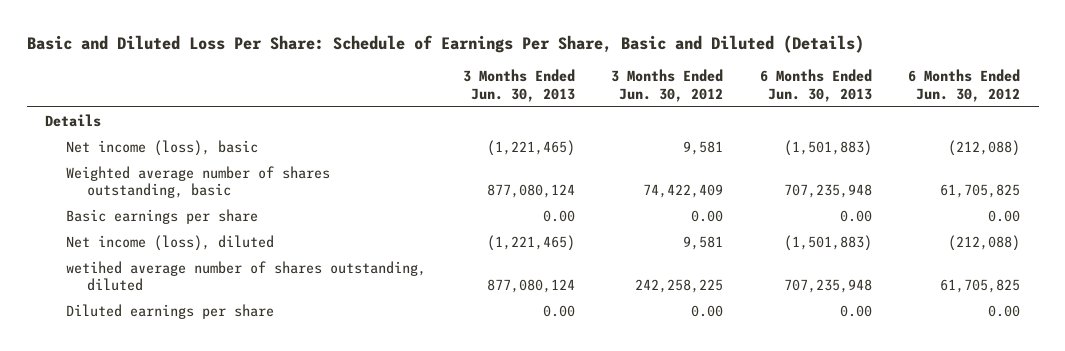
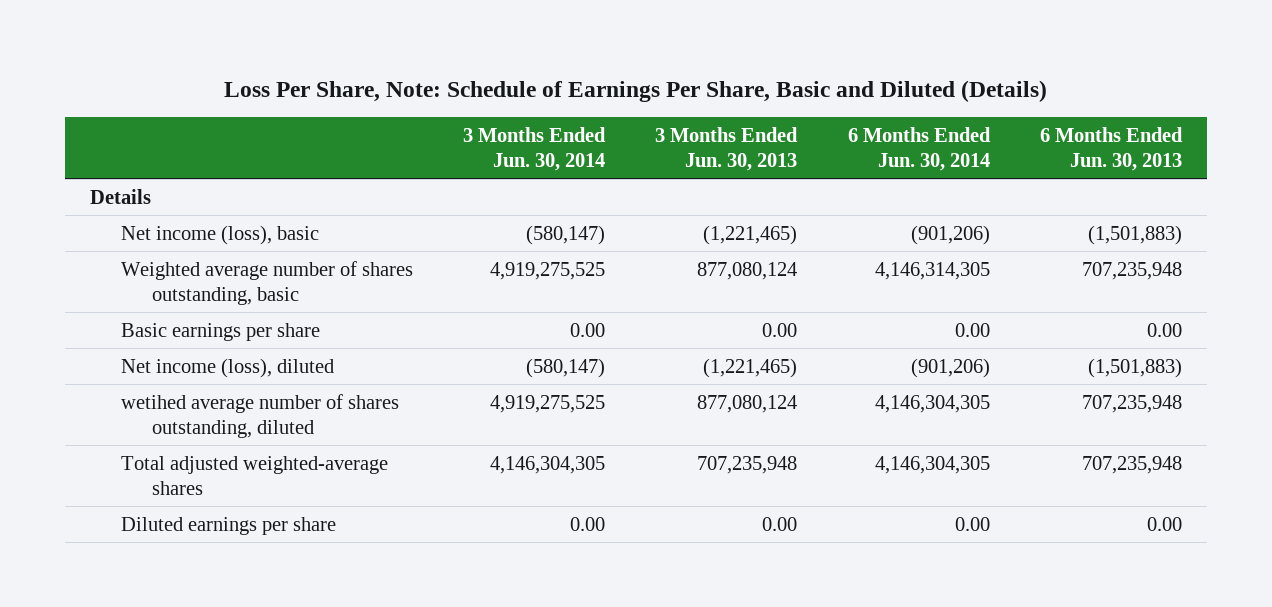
- Basic and Diluted Loss Per Share: Schedule of Earnings Per Share, Basic and Diluted (Details)
+ Loss Per Share, Note: Schedule of Earnings Per Share, Basic and Diluted (Details)
- | 3 Months Ended Jun. 30, 2013 | 3 Months Ended Jun. 30, 2012 | 6 Months Ended Jun. 30, 2013 | 6 Months Ended Jun. 30, 2012
+ | 3 Months Ended Jun. 30, 2014 | 3 Months Ended Jun. 30, 2013 | 6 Months Ended Jun. 30, 2014 | 6 Months Ended Jun. 30, 2013
+ Total adjusted weighted-average shares | 4,146,304,305 | 707,235,948 | 4,146,304,305 | 707,235,948

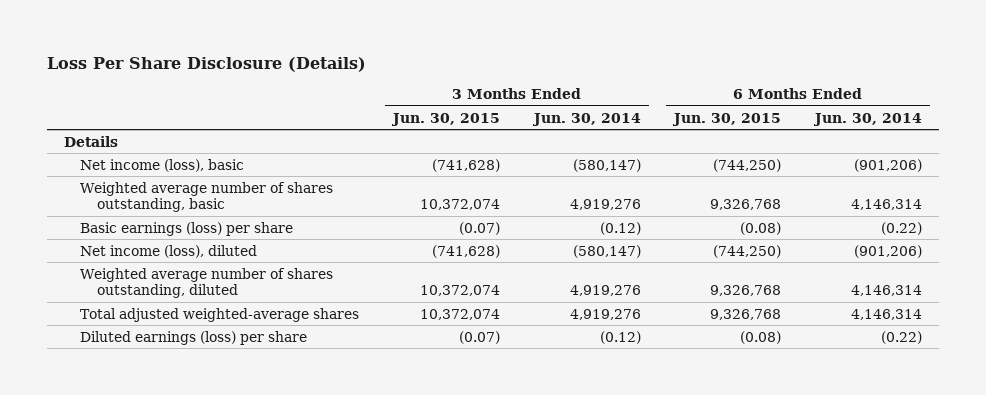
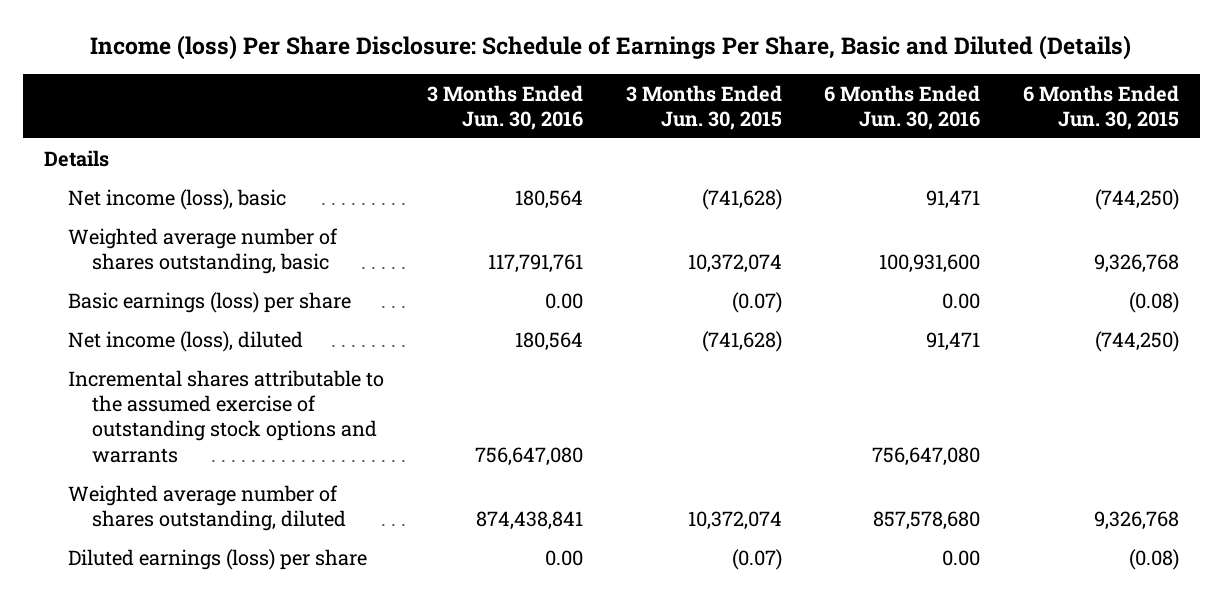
- Loss Per Share Disclosure (Details)
+ Income (loss) Per Share Disclosure: Schedule of Earnings Per Share, Basic and Diluted (Details)
- | 3 Months Ended Jun. 30, 2015 | 3 Months Ended Jun. 30, 2014 | 6 Months Ended Jun. 30, 2015 | 6 Months Ended Jun. 30, 2014
+ | 3 Months Ended Jun. 30, 2016 | 3 Months Ended Jun. 30, 2015 | 6 Months Ended Jun. 30, 2016 | 6 Months Ended Jun. 30, 2015
+ Incremental shares attributable to the assumed exercise of outstanding stock options and warrants | 756,647,080 | | 756,647,080 |
- Total adjusted weighted-average shares | 10,372,074 | 4,919,276 | 9,326,768 | 4,146,314

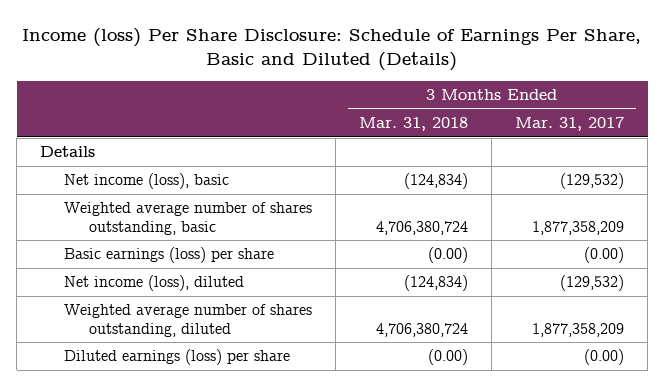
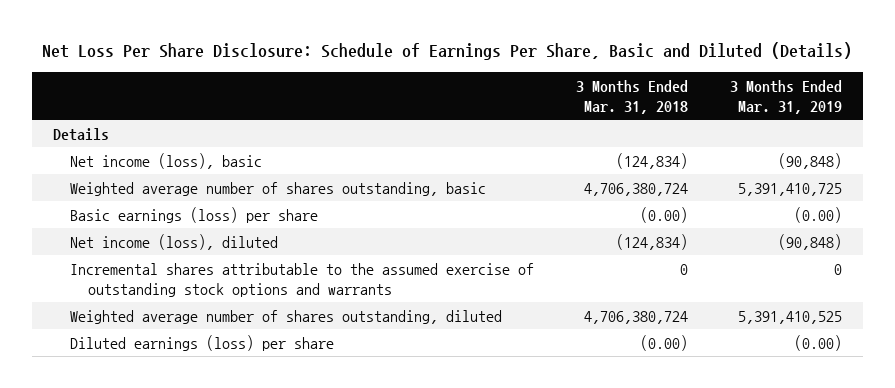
- Income (loss) Per Share Disclosure: Schedule of Earnings Per Share, Basic and Diluted (Details)
+ Net Loss Per Share Disclosure: Schedule of Earnings Per Share, Basic and Diluted (Details)
- | 3 Months Ended Mar. 31, 2018 | 3 Months Ended Mar. 31, 2017
+ | 3 Months Ended Mar. 31, 2018 | 3 Months Ended Mar. 31, 2019
+ Incremental shares attributable to the assumed exercise of outstanding stock options and warrants | 0 | 0

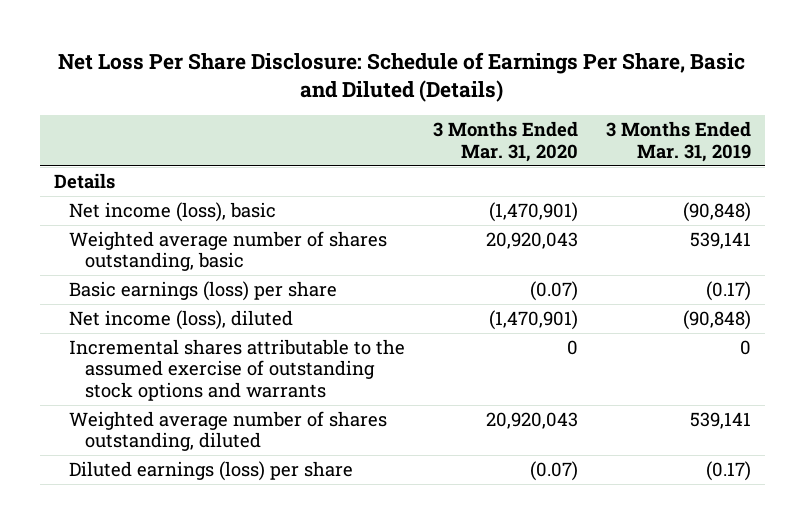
- | 3 Months Ended Mar. 31, 2018 | 3 Months Ended Mar. 31, 2019
+ | 3 Months Ended Mar. 31, 2020 | 3 Months Ended Mar. 31, 2019
- Weighted average number of shares outstanding, basic | 4,706,380,724 | 5,391,410,725
- Basic earnings (loss) per share | (0.00) | (0.00)
+ Weighted average number of shares outstanding, basic | 20,920,043 | 539,141
+ Basic earnings (loss) per share | (0.07) | (0.17)
- Weighted average number of shares outstanding, diluted | 4,706,380,724 | 5,391,410,525
- Diluted earnings (loss) per share | (0.00) | (0.00)
+ Weighted average number of shares outstanding, diluted | 20,920,043 | 539,141
+ Diluted earnings (loss) per share | (0.07) | (0.17)

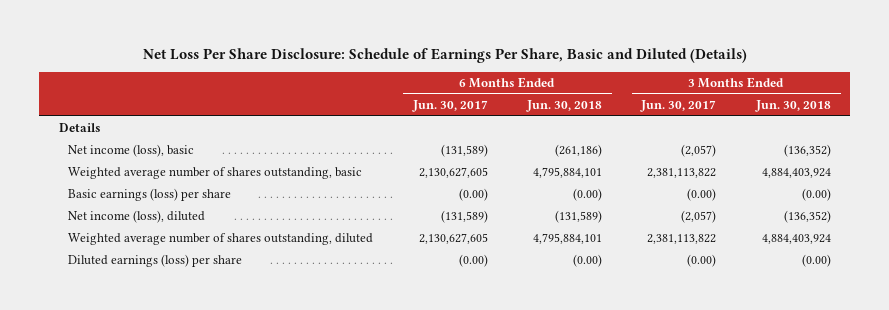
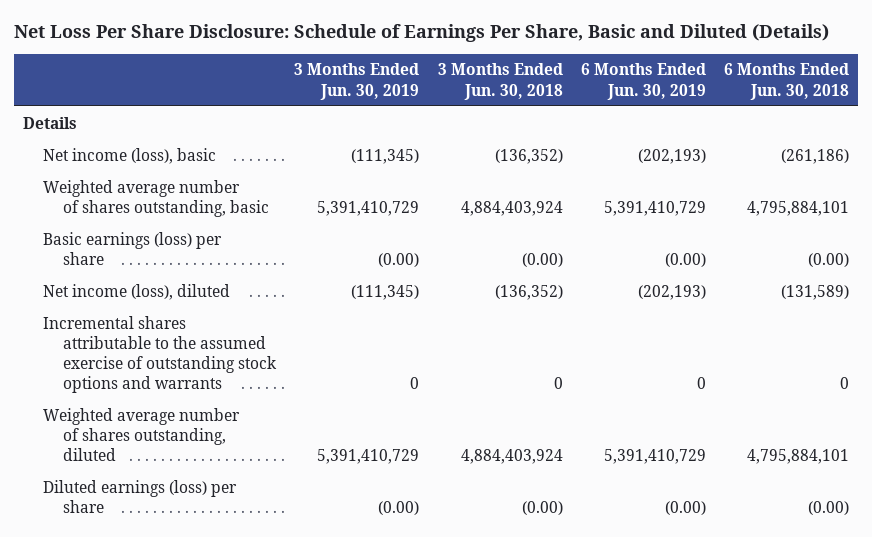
- | 6 Months Ended Jun. 30, 2017 | 6 Months Ended Jun. 30, 2018 | 3 Months Ended Jun. 30, 2017 | 3 Months Ended Jun. 30, 2018
+ | 3 Months Ended Jun. 30, 2019 | 3 Months Ended Jun. 30, 2018 | 6 Months Ended Jun. 30, 2019 | 6 Months Ended Jun. 30, 2018
+ Incremental shares attributable to the assumed exercise of outstanding stock options and warrants | 0 | 0 | 0 | 0

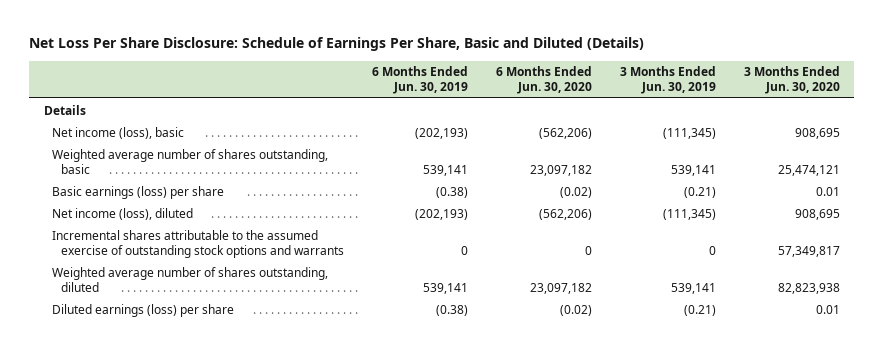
- | 3 Months Ended Jun. 30, 2019 | 3 Months Ended Jun. 30, 2018 | 6 Months Ended Jun. 30, 2019 | 6 Months Ended Jun. 30, 2018
+ | 6 Months Ended Jun. 30, 2019 | 6 Months Ended Jun. 30, 2020 | 3 Months Ended Jun. 30, 2019 | 3 Months Ended Jun. 30, 2020
- Weighted average number of shares outstanding, basic | 5,391,410,729 | 4,884,403,924 | 5,391,410,729 | 4,795,884,101
- Basic earnings (loss) per share | (0.00) | (0.00) | (0.00) | (0.00)
+ Weighted average number of shares outstanding, basic | 539,141 | 23,097,182 | 539,141 | 25,474,121
+ Basic earnings (loss) per share | (0.38) | (0.02) | (0.21) | 0.01
- Weighted average number of shares outstanding, diluted | 5,391,410,729 | 4,884,403,924 | 5,391,410,729 | 4,795,884,101
- Diluted earnings (loss) per share | (0.00) | (0.00) | (0.00) | (0.00)
+ Weighted average number of shares outstanding, diluted | 539,141 | 23,097,182 | 539,141 | 82,823,938
+ Diluted earnings (loss) per share | (0.38) | (0.02) | (0.21) | 0.01

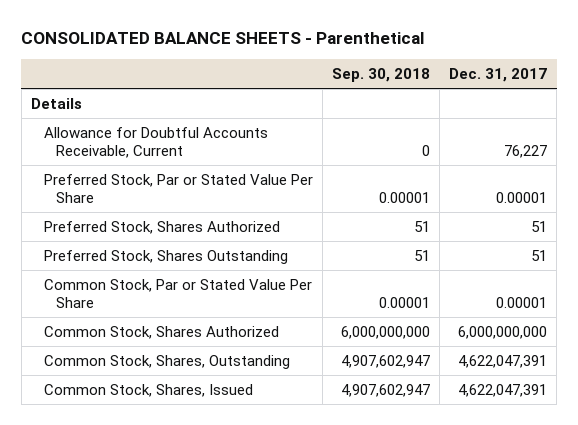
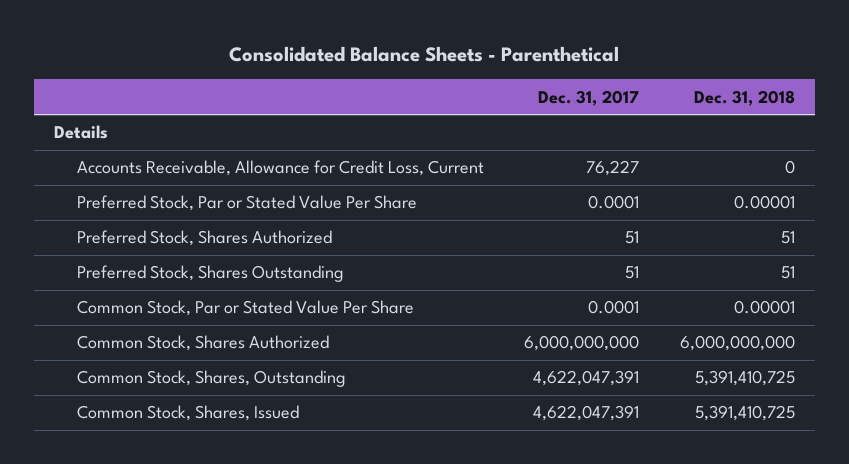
- CONSOLIDATED BALANCE SHEETS - Parenthetical
+ Consolidated Balance Sheets - Parenthetical
- | Sep. 30, 2018 | Dec. 31, 2017
+ | Dec. 31, 2017 | Dec. 31, 2018
- Allowance for Doubtful Accounts Receivable, Current | 0 | 76,227
- Preferred Stock, Par or Stated Value Per Share | 0.00001 | 0.00001
+ Accounts Receivable, Allowance for Credit Loss, Current | 76,227 | 0
+ Preferred Stock, Par or Stated Value Per Share | 0.0001 | 0.00001
- Common Stock, Par or Stated Value Per Share | 0.00001 | 0.00001
+ Common Stock, Par or Stated Value Per Share | 0.0001 | 0.00001

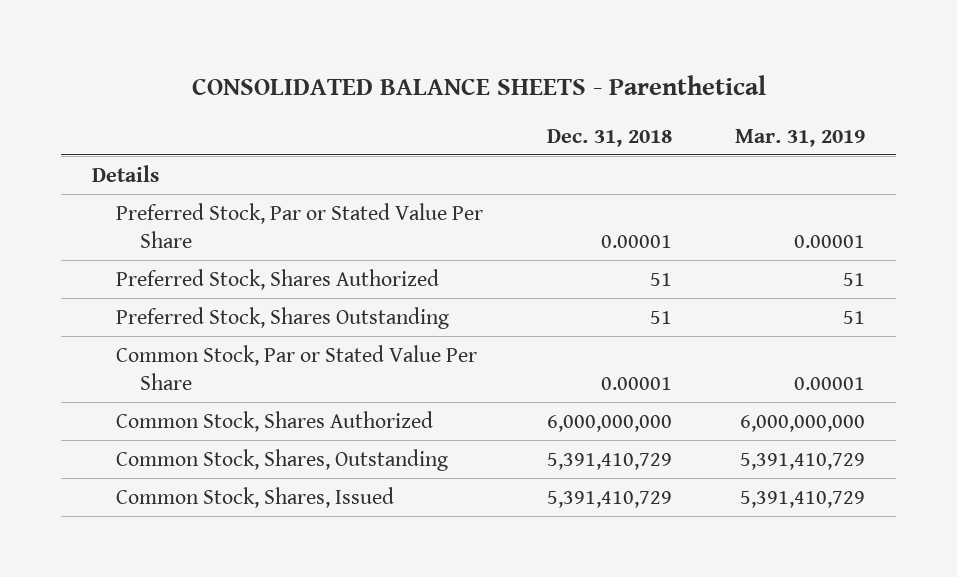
- Consolidated Balance Sheets - Parenthetical
+ CONSOLIDATED BALANCE SHEETS - Parenthetical
- | Dec. 31, 2017 | Dec. 31, 2018
+ | Dec. 31, 2018 | Mar. 31, 2019
- Accounts Receivable, Allowance for Credit Loss, Current | 76,227 | 0
- Common Stock, Shares, Outstanding | 4,622,047,391 | 5,391,410,725
- Common Stock, Shares, Issued | 4,622,047,391 | 5,391,410,725
+ Common Stock, Shares, Outstanding | 5,391,410,729 | 5,391,410,729
+ Common Stock, Shares, Issued | 5,391,410,729 | 5,391,410,729

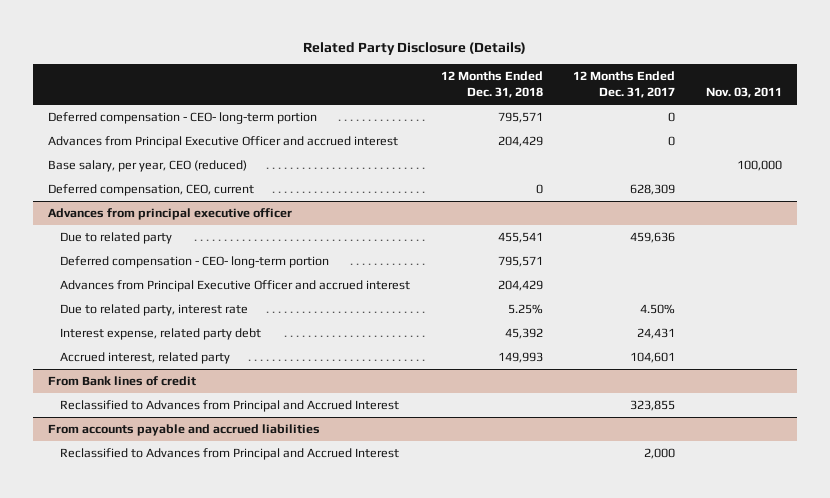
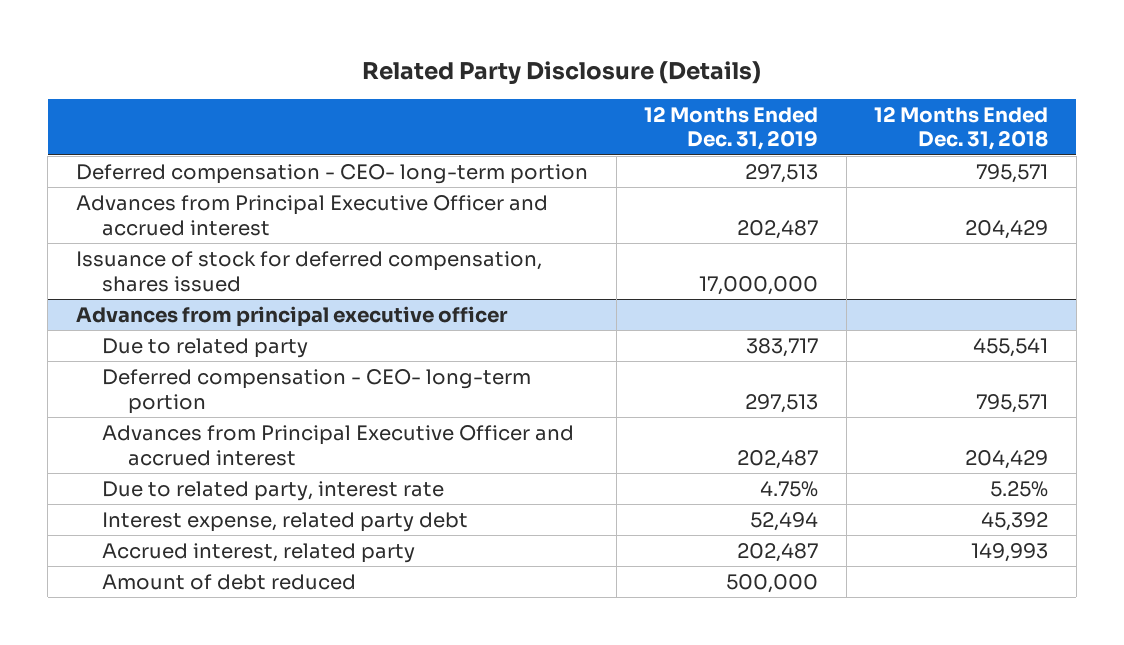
- | 12 Months Ended Dec. 31, 2018 | 12 Months Ended Dec. 31, 2017 | Nov. 03, 2011
+ | 12 Months Ended Dec. 31, 2019 | 12 Months Ended Dec. 31, 2018
- Base salary, per year, CEO (reduced) | | | 100,000
- Deferred compensation, CEO, current | 0 | 628,309 |
+ Issuance of stock for deferred compensation, shares issued | 17,000,000 |
- From Bank lines of credit
- Reclassified to Advances from Principal and Accrued Interest | | 323,855 |
- From accounts payable and accrued liabilities
- Reclassified to Advances from Principal and Accrued Interest | | 2,000 |
@ Advances from principal executive officer
+ Amount of debt reduced | 500,000 |

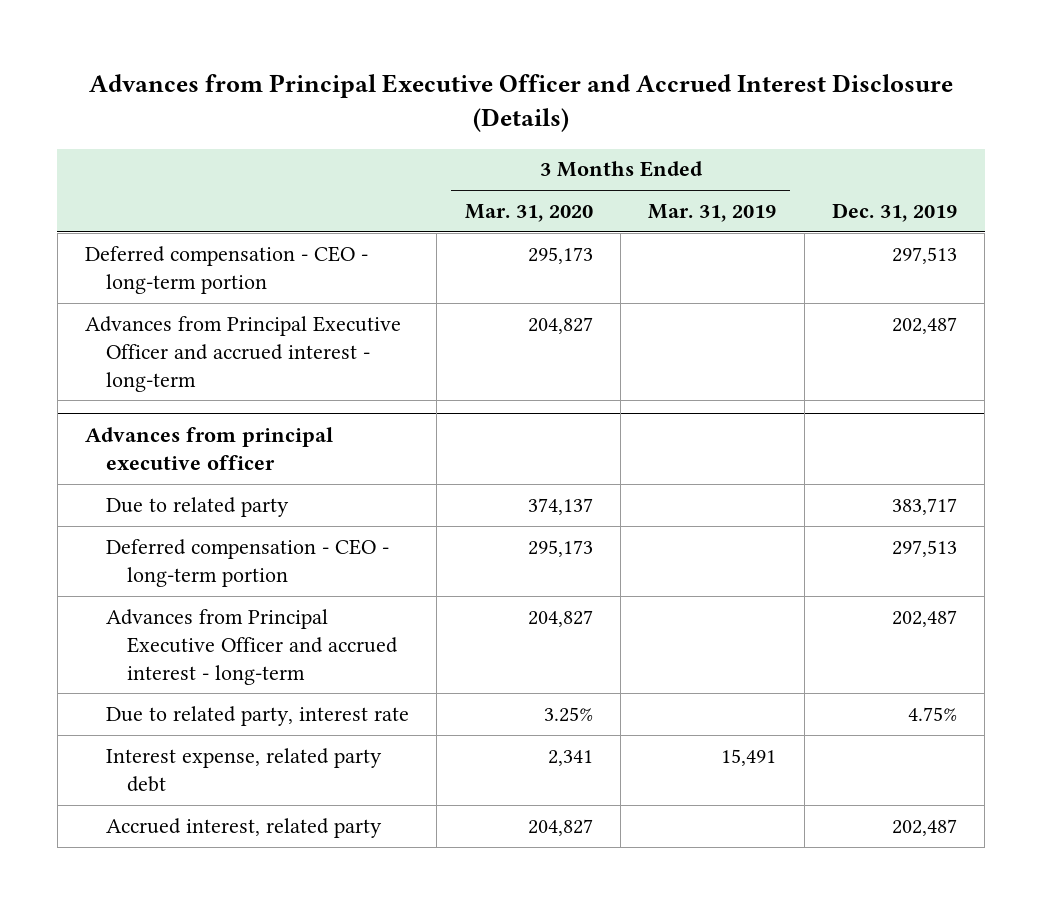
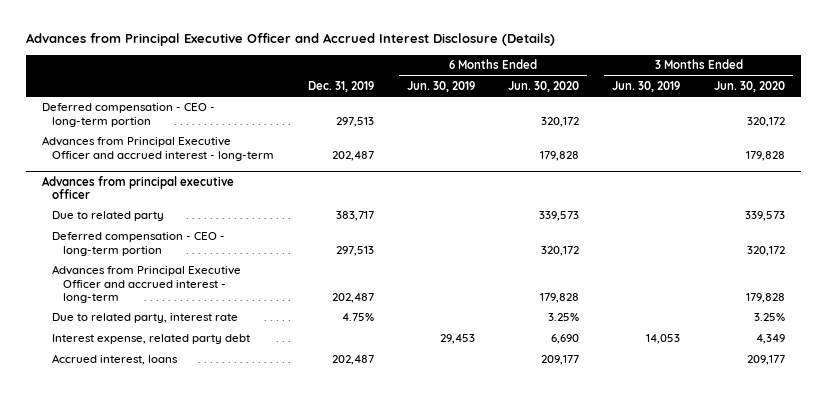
- | 3 Months Ended Mar. 31, 2020 | 3 Months Ended Mar. 31, 2019 | Dec. 31, 2019
+ | Dec. 31, 2019 | 6 Months Ended Jun. 30, 2019 | 6 Months Ended Jun. 30, 2020 | 3 Months Ended Jun. 30, 2019 | 3 Months Ended Jun. 30, 2020
@ Advances from principal executive officer
- Accrued interest, related party | 204,827 | | 202,487
+ Accrued interest, loans | 202,487 | | 209,177 | | 209,177

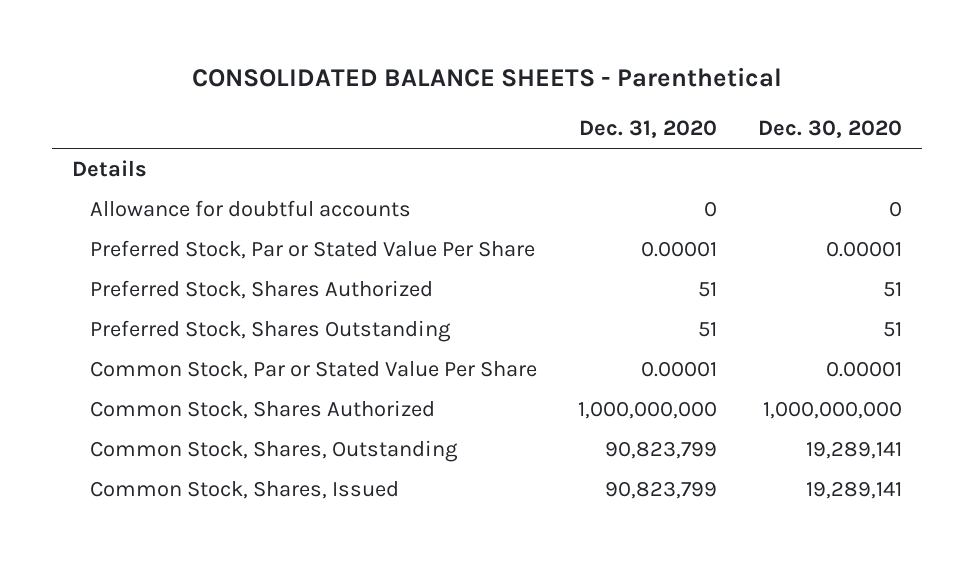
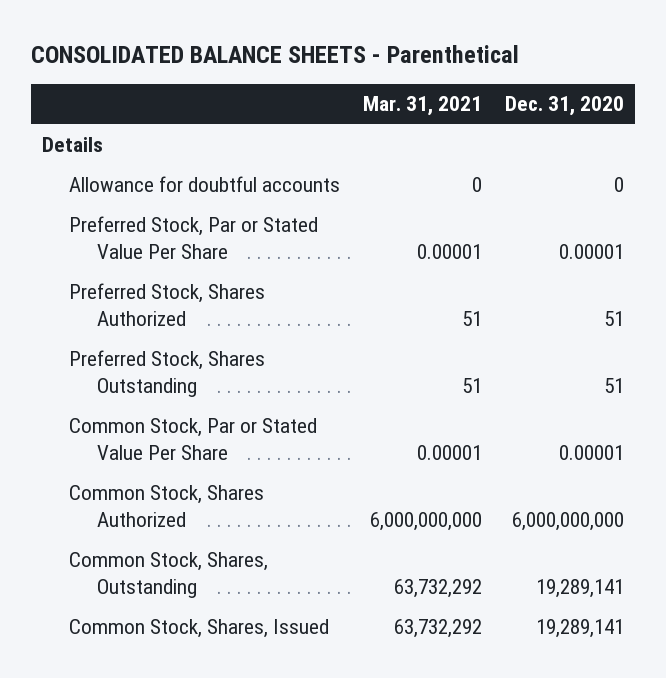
- | Dec. 31, 2020 | Dec. 30, 2020
+ | Mar. 31, 2021 | Dec. 31, 2020
- Common Stock, Shares Authorized | 1,000,000,000 | 1,000,000,000
- Common Stock, Shares, Outstanding | 90,823,799 | 19,289,141
- Common Stock, Shares, Issued | 90,823,799 | 19,289,141
+ Common Stock, Shares Authorized | 6,000,000,000 | 6,000,000,000
+ Common Stock, Shares, Outstanding | 63,732,292 | 19,289,141
+ Common Stock, Shares, Issued | 63,732,292 | 19,289,141

